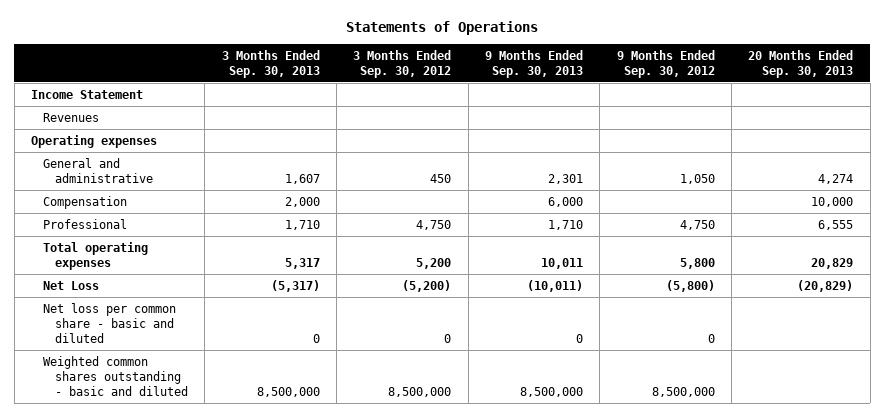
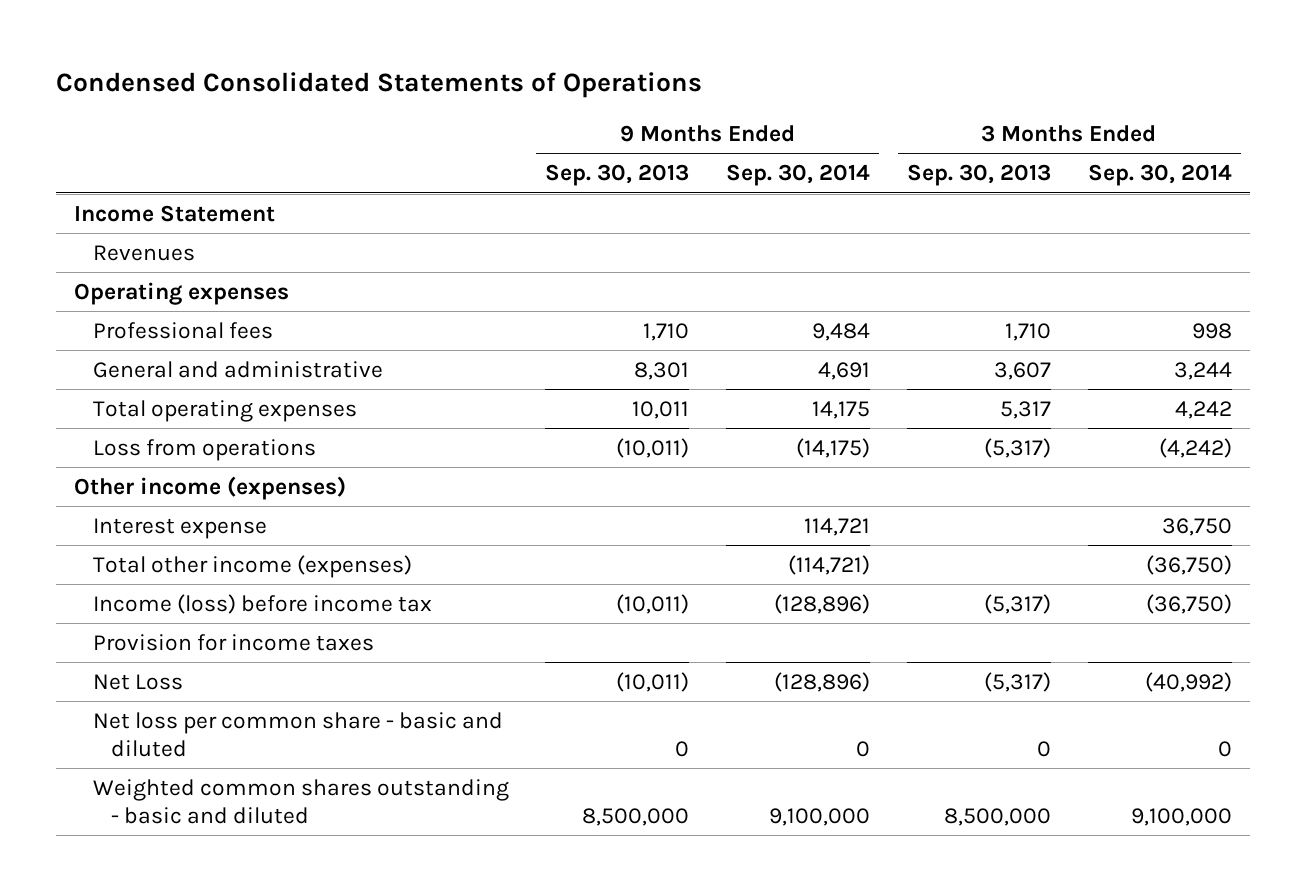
- Statements of Operations
+ Condensed Consolidated Statements of Operations
- | 3 Months Ended Sep. 30, 2013 | 3 Months Ended Sep. 30, 2012 | 9 Months Ended Sep. 30, 2013 | 9 Months Ended Sep. 30, 2012 | 20 Months Ended Sep. 30, 2013
+ | 9 Months Ended Sep. 30, 2013 | 9 Months Ended Sep. 30, 2014 | 3 Months Ended Sep. 30, 2013 | 3 Months Ended Sep. 30, 2014
- General and administrative | 1,607 | 450 | 2,301 | 1,050 | 4,274
- Compensation | 2,000 | | 6,000 | | 10,000
- Professional | 1,710 | 4,750 | 1,710 | 4,750 | 6,555
+ Professional fees | 1,710 | 9,484 | 1,710 | 998
+ General and administrative | 8,301 | 4,691 | 3,607 | 3,244
+ Loss from operations | (10,011) | (14,175) | (5,317) | (4,242)
+ Other income (expenses)
+ Interest expense | | 114,721 | | 36,750
+ Total other income (expenses) | | (114,721) | | (36,750)
+ Income (loss) before income tax | (10,011) | (128,896) | (5,317) | (36,750)
+ Provision for income taxes

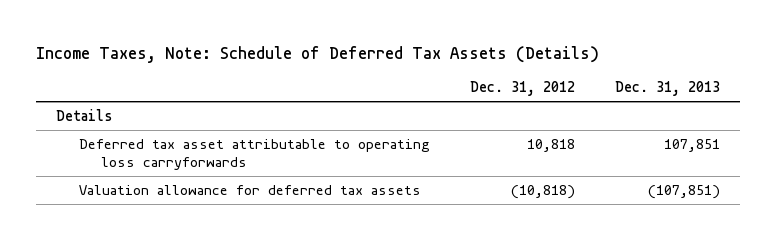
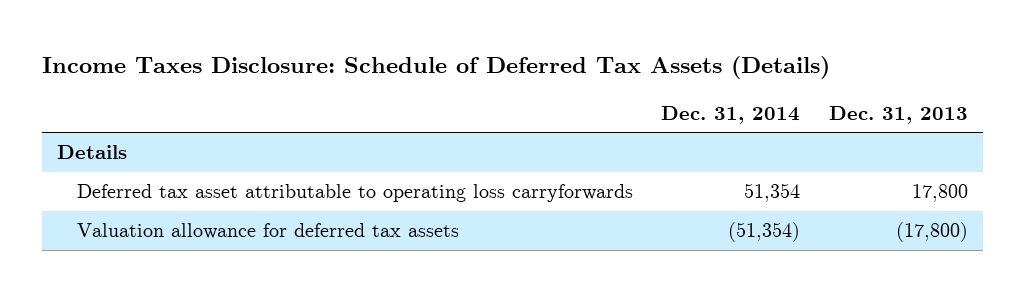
- Income Taxes, Note: Schedule of Deferred Tax Assets (Details)
+ Income Taxes Disclosure: Schedule of Deferred Tax Assets (Details)
- | Dec. 31, 2012 | Dec. 31, 2013
+ | Dec. 31, 2014 | Dec. 31, 2013
- Deferred tax asset attributable to operating loss carryforwards | 10,818 | 107,851
- Valuation allowance for deferred tax assets | (10,818) | (107,851)
+ Deferred tax asset attributable to operating loss carryforwards | 51,354 | 17,800
+ Valuation allowance for deferred tax assets | (51,354) | (17,800)

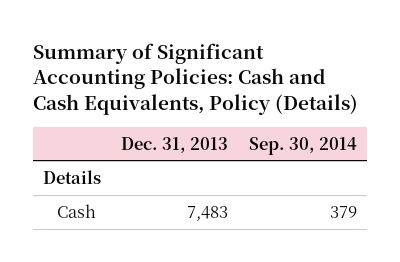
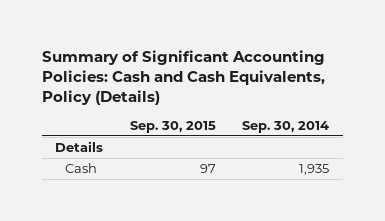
- | Dec. 31, 2013 | Sep. 30, 2014
+ | Sep. 30, 2015 | Sep. 30, 2014
- Cash | 7,483 | 379
+ Cash | 97 | 1,935

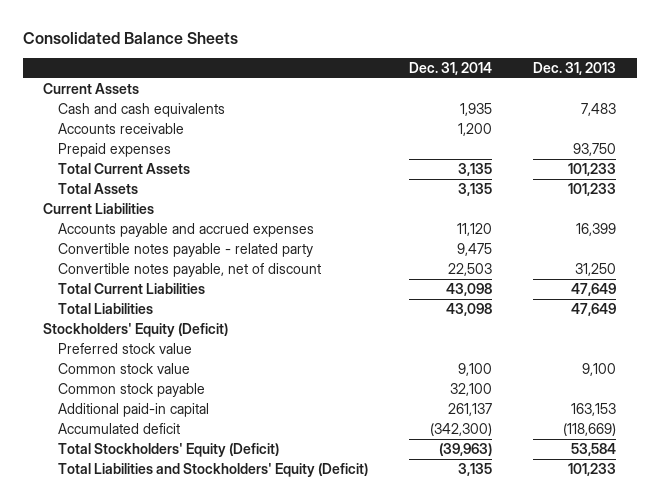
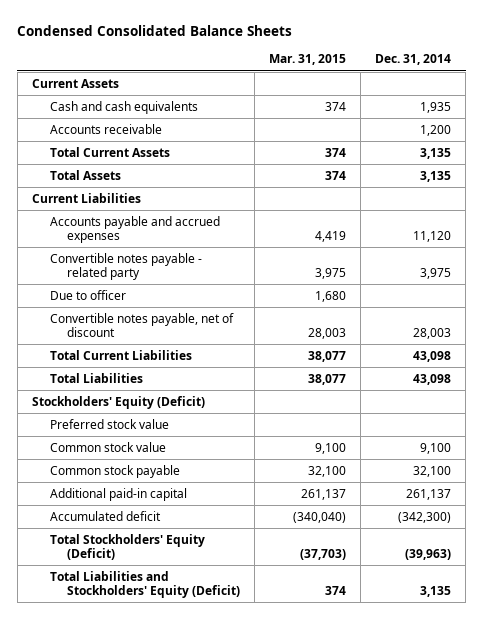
- Consolidated Balance Sheets
+ Condensed Consolidated Balance Sheets
- | Dec. 31, 2014 | Dec. 31, 2013
+ | Mar. 31, 2015 | Dec. 31, 2014
- Prepaid expenses | | 93,750
- Convertible notes payable - related party | 9,475 |
- Convertible notes payable, net of discount | 22,503 | 31,250
+ Convertible notes payable - related party | 3,975 | 3,975
+ Due to officer | 1,680 |
+ Convertible notes payable, net of discount | 28,003 | 28,003

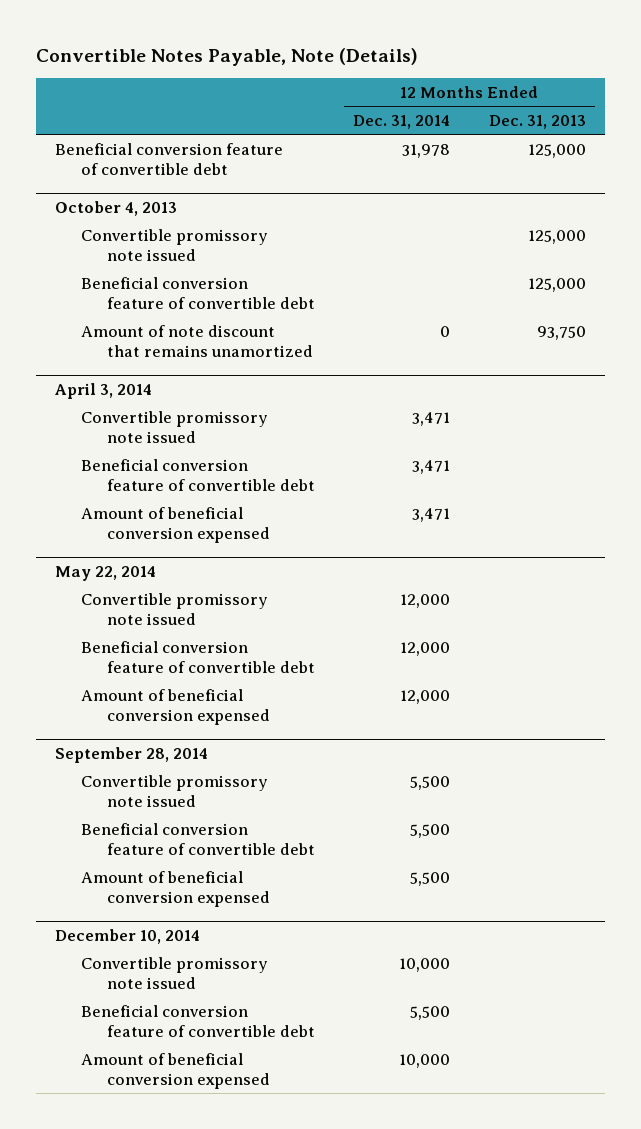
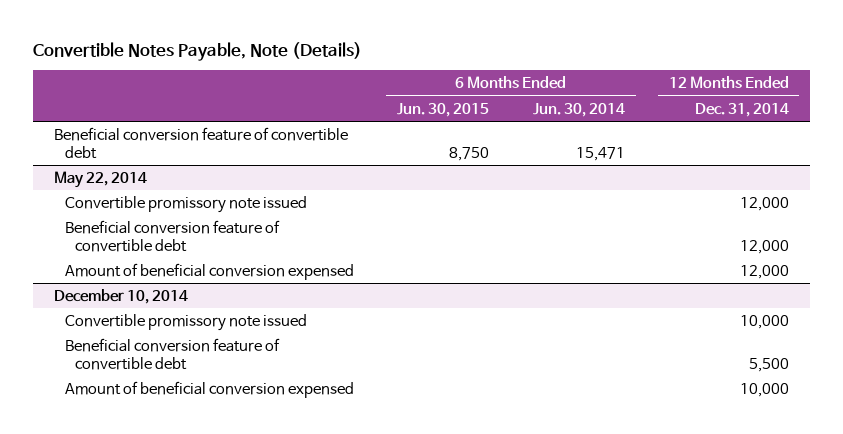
- | 12 Months Ended Dec. 31, 2014 | 12 Months Ended Dec. 31, 2013
+ | 6 Months Ended Jun. 30, 2015 | 6 Months Ended Jun. 30, 2014 | 12 Months Ended Dec. 31, 2014
- Beneficial conversion feature of convertible debt | 31,978 | 125,000
- October 4, 2013
- Convertible promissory note issued | | 125,000
- Amount of note discount that remains unamortized | 0 | 93,750
- April 3, 2014
- Convertible promissory note issued | 3,471 |
- Beneficial conversion feature of convertible debt | 3,471 |
- Amount of beneficial conversion expensed | 3,471 |
- September 28, 2014
- Convertible promissory note issued | 5,500 |
- Beneficial conversion feature of convertible debt | 5,500 |
- Amount of beneficial conversion expensed | 5,500 |

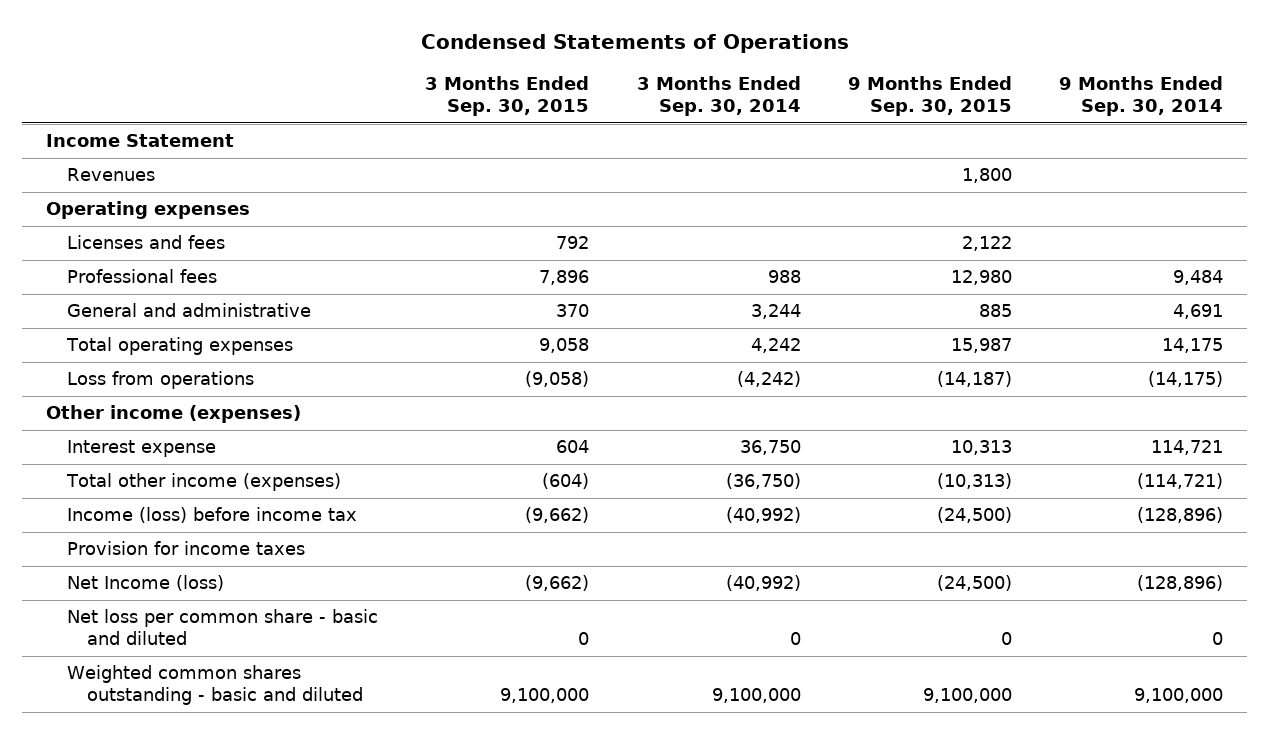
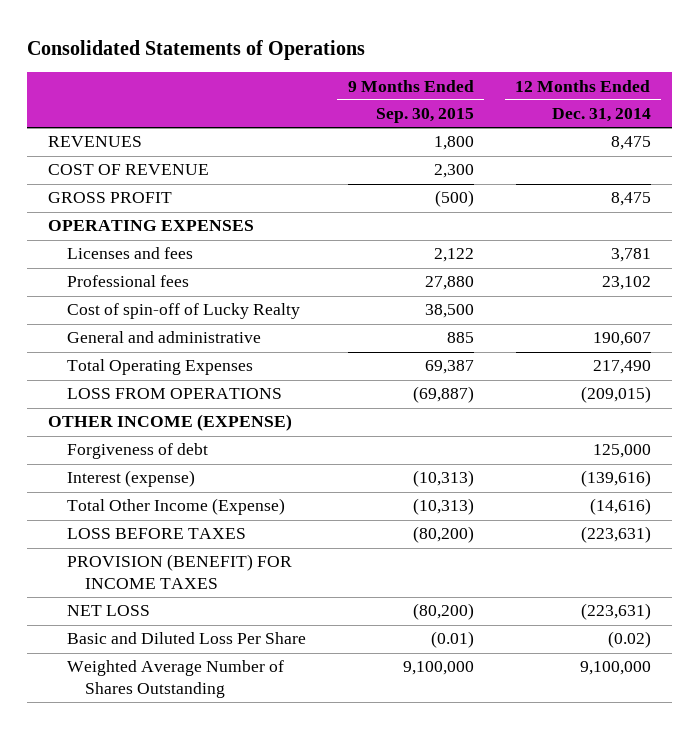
- Condensed Statements of Operations
+ Consolidated Statements of Operations
- | 3 Months Ended Sep. 30, 2015 | 3 Months Ended Sep. 30, 2014 | 9 Months Ended Sep. 30, 2015 | 9 Months Ended Sep. 30, 2014
+ | 9 Months Ended Sep. 30, 2015 | 12 Months Ended Dec. 31, 2014
- Income Statement
- Revenues | | | 1,800 |
- Operating expenses
+ REVENUES | 1,800 | 8,475
+ COST OF REVENUE | 2,300 |
+ GROSS PROFIT | (500) | 8,475
+ OPERATING EXPENSES
- Professional fees | 7,896 | 988 | 12,980 | 9,484
+ Professional fees | 27,880 | 23,102
+ Cost of spin-off of Lucky Realty | 38,500 |
- Total operating expenses | 9,058 | 4,242 | 15,987 | 14,175
- Loss from operations | (9,058) | (4,242) | (14,187) | (14,175)
- Other income (expenses)
- Interest expense | 604 | 36,750 | 10,313 | 114,721
- Total other income (expenses) | (604) | (36,750) | (10,313) | (114,721)
- Income (loss) before income tax | (9,662) | (40,992) | (24,500) | (128,896)
- Provision for income taxes
- Net Income (loss) | (9,662) | (40,992) | (24,500) | (128,896)
- Net loss per common share - basic and diluted | 0 | 0 | 0 | 0
- Weighted common shares outstanding - basic and diluted | 9,100,000 | 9,100,000 | 9,100,000 | 9,100,000
+ Total Operating Expenses | 69,387 | 217,490
+ LOSS FROM OPERATIONS | (69,887) | (209,015)
+ OTHER INCOME (EXPENSE)
+ Forgiveness of debt | | 125,000
+ Interest (expense) | (10,313) | (139,616)
+ Total Other Income (Expense) | (10,313) | (14,616)
+ LOSS BEFORE TAXES | (80,200) | (223,631)
+ PROVISION (BENEFIT) FOR INCOME TAXES
+ NET LOSS | (80,200) | (223,631)
+ Basic and Diluted Loss Per Share | (0.01) | (0.02)
+ Weighted Average Number of Shares Outstanding | 9,100,000 | 9,100,000

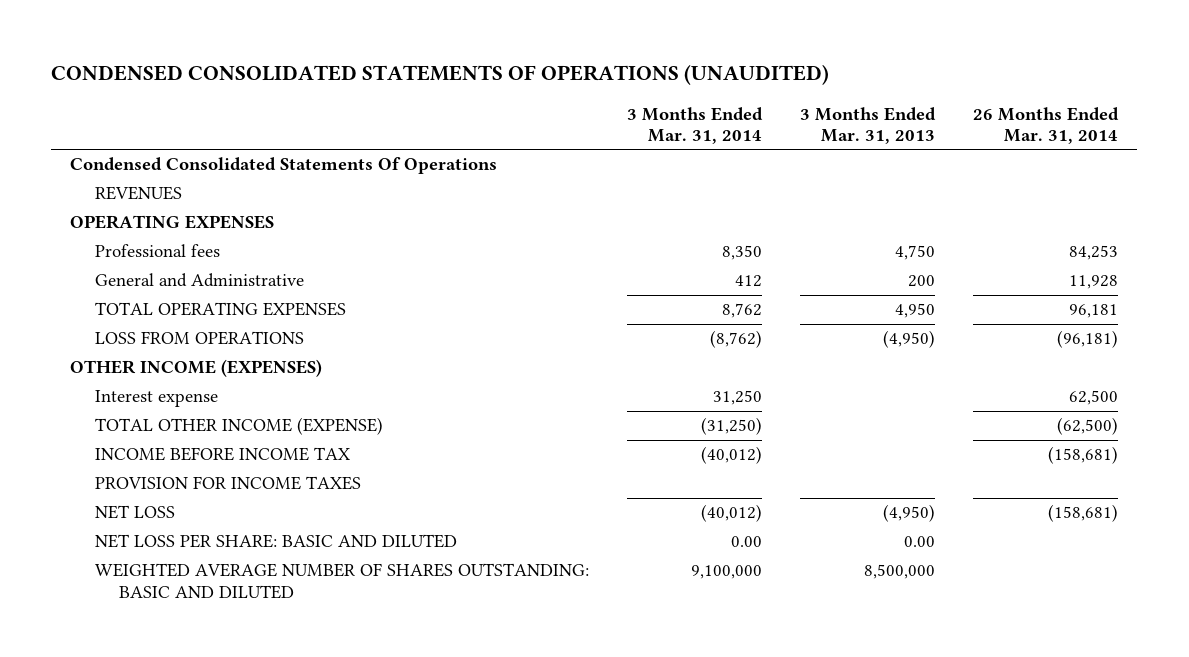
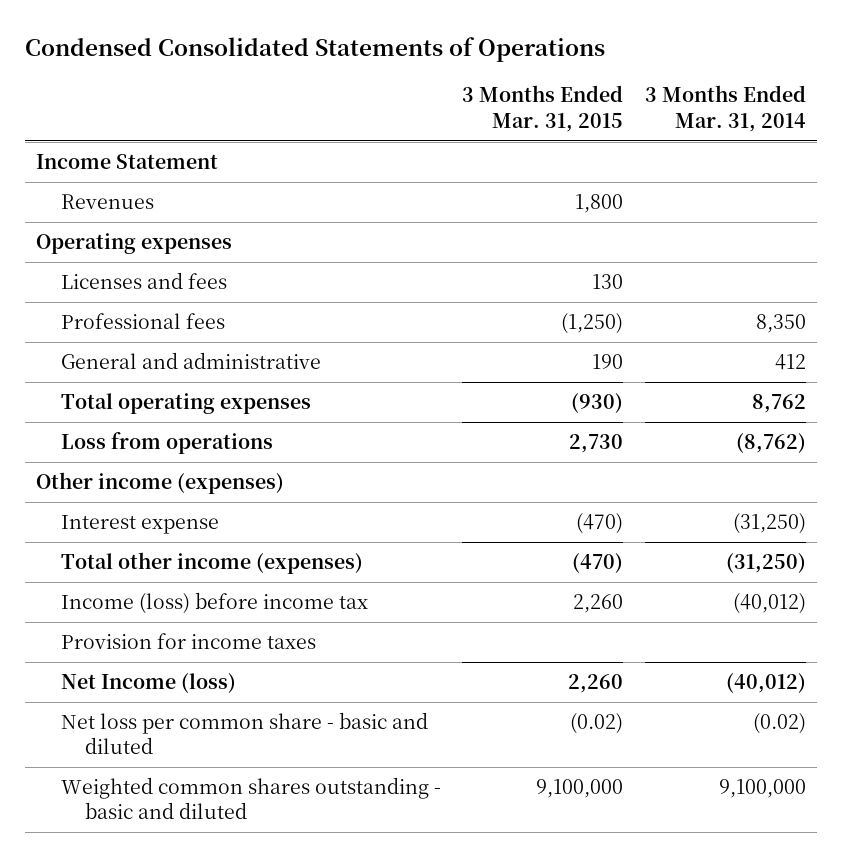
- CONDENSED CONSOLIDATED STATEMENTS OF OPERATIONS (UNAUDITED)
+ Condensed Consolidated Statements of Operations
- | 3 Months Ended Mar. 31, 2014 | 3 Months Ended Mar. 31, 2013 | 26 Months Ended Mar. 31, 2014
+ | 3 Months Ended Mar. 31, 2015 | 3 Months Ended Mar. 31, 2014
- Condensed Consolidated Statements Of Operations
- REVENUES
- OPERATING EXPENSES
+ Income Statement
+ Revenues | 1,800 |
+ Operating expenses
+ Licenses and fees | 130 |
- General and Administrative | 412 | 200 | 11,928
- TOTAL OPERATING EXPENSES | 8,762 | 4,950 | 96,181
- LOSS FROM OPERATIONS | (8,762) | (4,950) | (96,181)
- OTHER INCOME (EXPENSES)
- Interest expense | 31,250 | | 62,500
- TOTAL OTHER INCOME (EXPENSE) | (31,250) | | (62,500)
- INCOME BEFORE INCOME TAX | (40,012) | | (158,681)
- PROVISION FOR INCOME TAXES
- NET LOSS | (40,012) | (4,950) | (158,681)
- NET LOSS PER SHARE: BASIC AND DILUTED | 0.00 | 0.00 |
- WEIGHTED AVERAGE NUMBER OF SHARES OUTSTANDING: BASIC AND DILUTED | 9,100,000 | 8,500,000 |
+ General and administrative | 190 | 412
+ Total operating expenses | (930) | 8,762
+ Loss from operations | 2,730 | (8,762)
+ Other income (expenses)
+ Interest expense | (470) | (31,250)
+ Total other income (expenses) | (470) | (31,250)
+ Income (loss) before income tax | 2,260 | (40,012)
+ Provision for income taxes
+ Net Income (loss) | 2,260 | (40,012)
+ Net loss per common share - basic and diluted | (0.02) | (0.02)
+ Weighted common shares outstanding - basic and diluted | 9,100,000 | 9,100,000

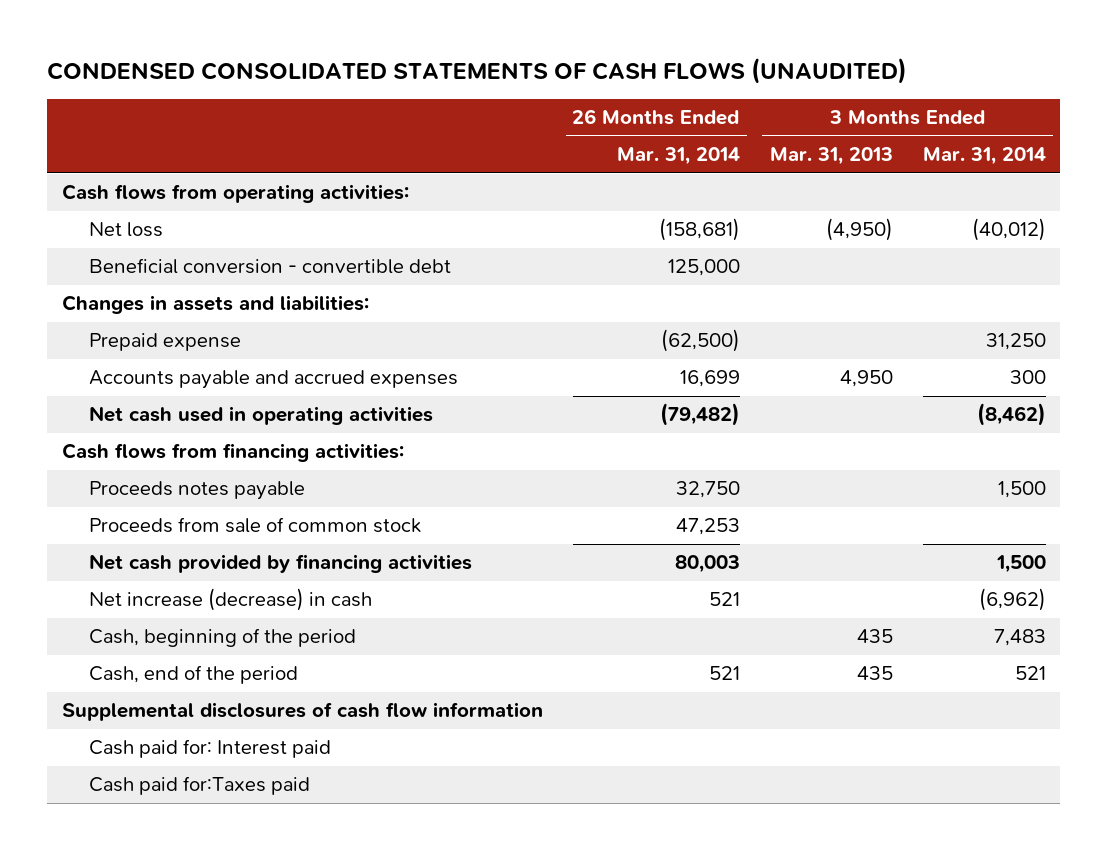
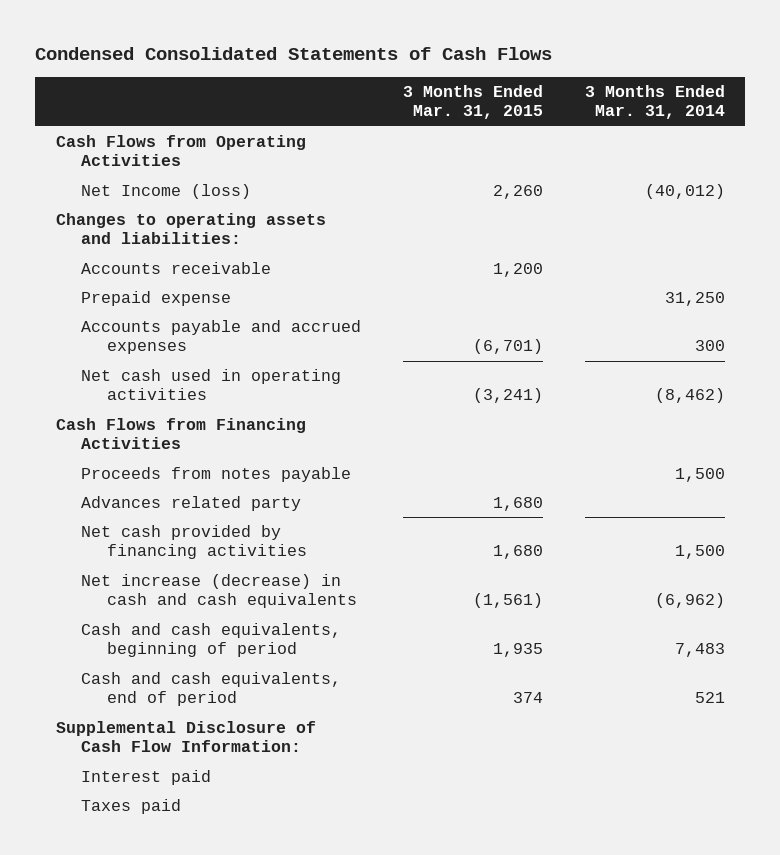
- CONDENSED CONSOLIDATED STATEMENTS OF CASH FLOWS (UNAUDITED)
+ Condensed Consolidated Statements of Cash Flows
- | 26 Months Ended Mar. 31, 2014 | 3 Months Ended Mar. 31, 2013 | 3 Months Ended Mar. 31, 2014
+ | 3 Months Ended Mar. 31, 2015 | 3 Months Ended Mar. 31, 2014
- Cash flows from operating activities:
- Net loss | (158,681) | (4,950) | (40,012)
- Beneficial conversion - convertible debt | 125,000 | |
- Changes in assets and liabilities:
+ Cash Flows from Operating Activities
+ Net Income (loss) | 2,260 | (40,012)
+ Changes to operating assets and liabilities:
+ Accounts receivable | 1,200 |
- Cash flows from financing activities:
- Proceeds notes payable | 32,750 | | 1,500
- Proceeds from sale of common stock | 47,253 | |
+ Cash Flows from Financing Activities
+ Proceeds from notes payable | | 1,500
+ Advances related party | 1,680 |
- Net increase (decrease) in cash | 521 | | (6,962)
- Cash, beginning of the period | | 435 | 7,483
- Cash, end of the period | 521 | 435 | 521
- Supplemental disclosures of cash flow information
- Cash paid for: Interest paid
- Cash paid for:Taxes paid
+ Net increase (decrease) in cash and cash equivalents | (1,561) | (6,962)
+ Cash and cash equivalents, beginning of period | 1,935 | 7,483
+ Cash and cash equivalents, end of period | 374 | 521
+ Supplemental Disclosure of Cash Flow Information:
+ Interest paid
+ Taxes paid

